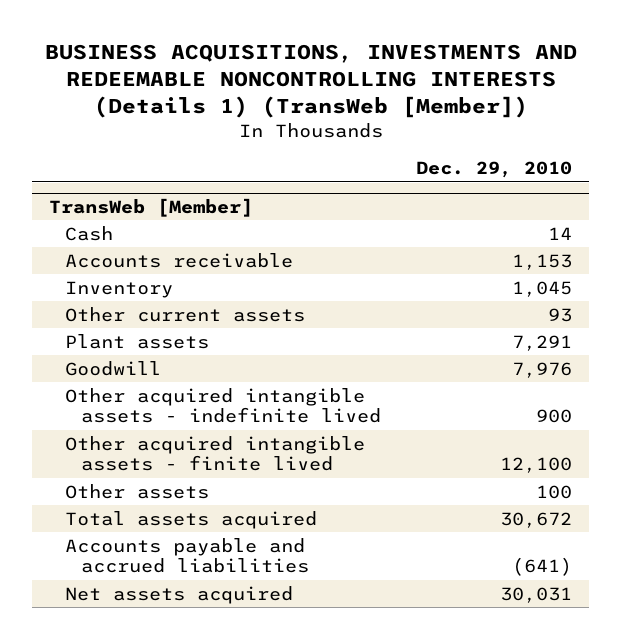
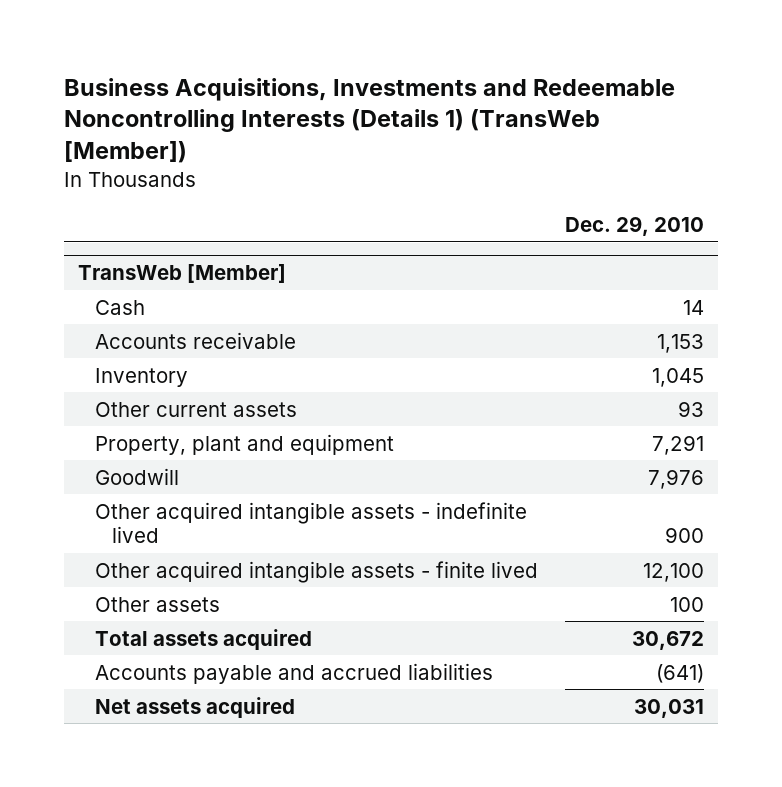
- BUSINESS ACQUISITIONS, INVESTMENTS AND REDEEMABLE NONCONTROLLING INTERESTS (Details 1) (TransWeb [Member])
+ Business Acquisitions, Investments and Redeemable Noncontrolling Interests (Details 1) (TransWeb [Member])
@ TransWeb [Member]
- Plant assets | 7,291
+ Property, plant and equipment | 7,291

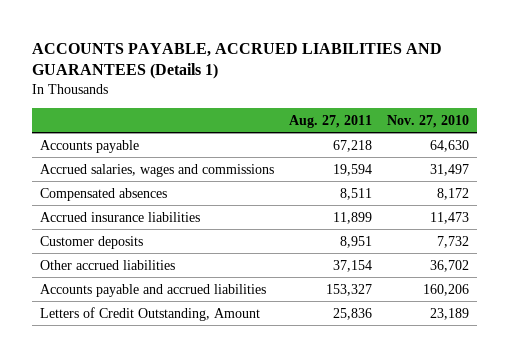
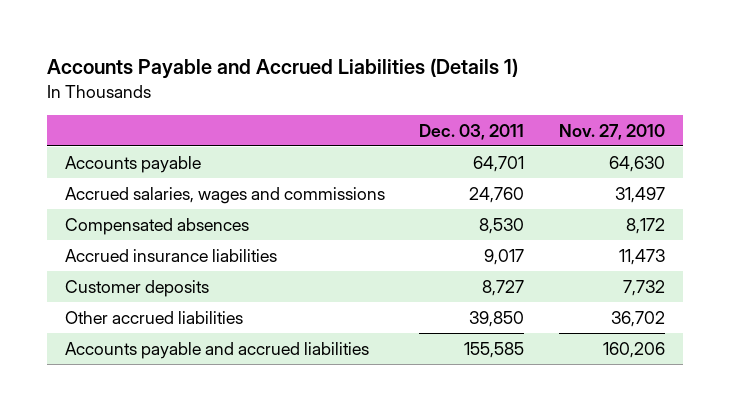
- ACCOUNTS PAYABLE, ACCRUED LIABILITIES AND GUARANTEES (Details 1)
+ Accounts Payable and Accrued Liabilities (Details 1)
- | Aug. 27, 2011 | Nov. 27, 2010
+ | Dec. 03, 2011 | Nov. 27, 2010
- Letters of Credit Outstanding, Amount | 25,836 | 23,189

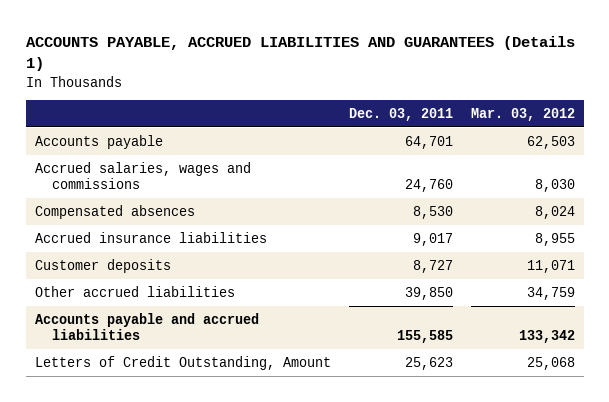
- Accounts Payable and Accrued Liabilities (Details 1)
+ ACCOUNTS PAYABLE, ACCRUED LIABILITIES AND GUARANTEES (Details 1)
- | Dec. 03, 2011 | Nov. 27, 2010
+ | Dec. 03, 2011 | Mar. 03, 2012
+ Letters of Credit Outstanding, Amount | 25,623 | 25,068

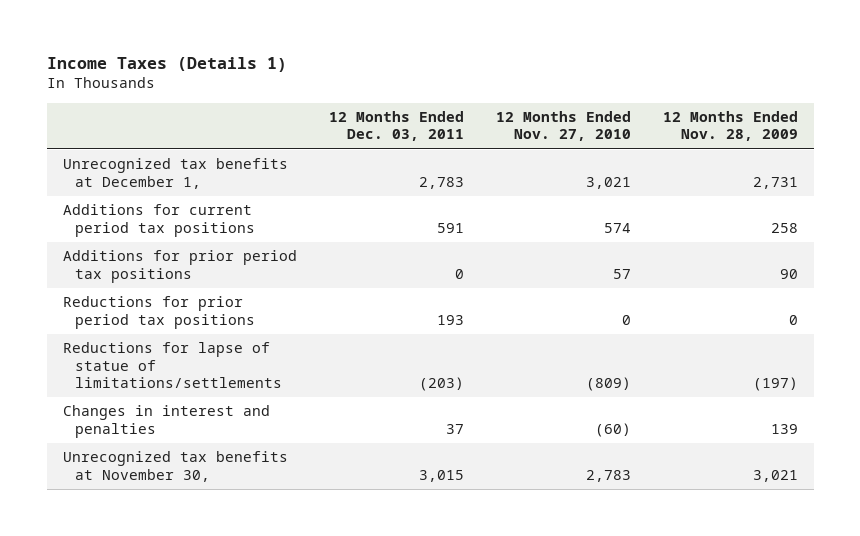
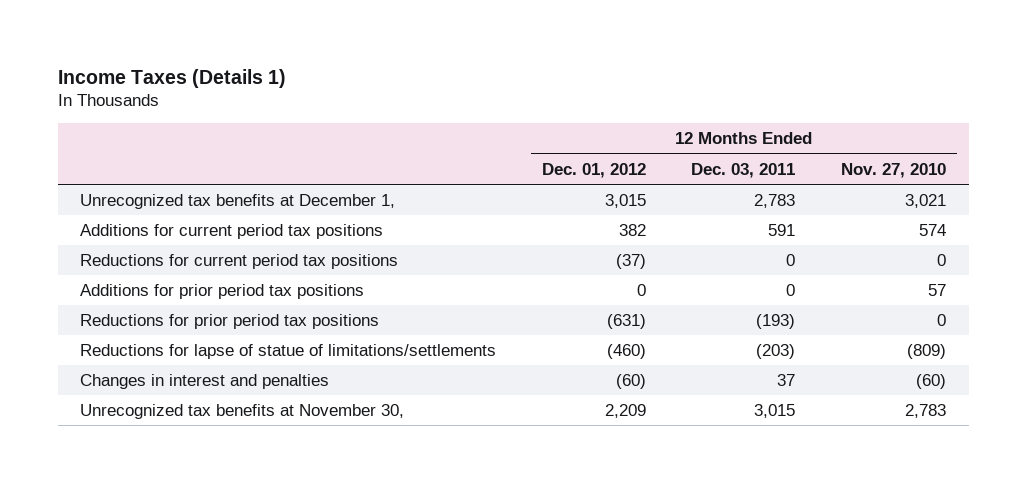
- | 12 Months Ended Dec. 03, 2011 | 12 Months Ended Nov. 27, 2010 | 12 Months Ended Nov. 28, 2009
+ | 12 Months Ended Dec. 01, 2012 | 12 Months Ended Dec. 03, 2011 | 12 Months Ended Nov. 27, 2010
+ Reductions for current period tax positions | (37) | 0 | 0
- Reductions for prior period tax positions | 193 | 0 | 0
+ Reductions for prior period tax positions | (631) | (193) | 0

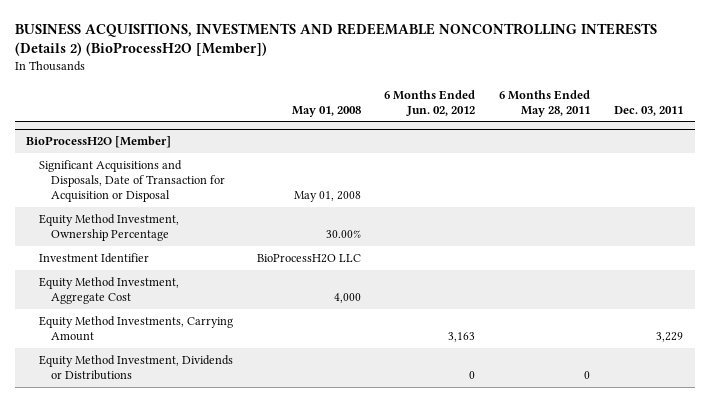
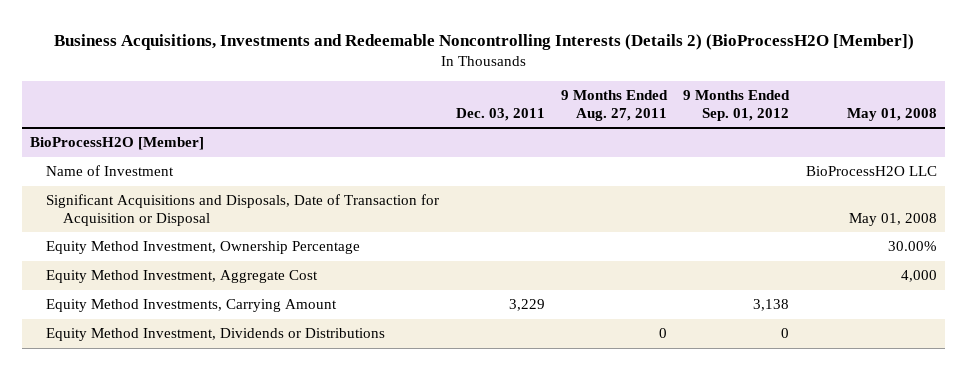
- BUSINESS ACQUISITIONS, INVESTMENTS AND REDEEMABLE NONCONTROLLING INTERESTS (Details 2) (BioProcessH2O [Member])
+ Business Acquisitions, Investments and Redeemable Noncontrolling Interests (Details 2) (BioProcessH2O [Member])
- | May 01, 2008 | 6 Months Ended Jun. 02, 2012 | 6 Months Ended May 28, 2011 | Dec. 03, 2011
+ | Dec. 03, 2011 | 9 Months Ended Aug. 27, 2011 | 9 Months Ended Sep. 01, 2012 | May 01, 2008
@ BioProcessH2O [Member]
+ Name of Investment | | | | BioProcessH2O LLC
- Investment Identifier | BioProcessH2O LLC | | |

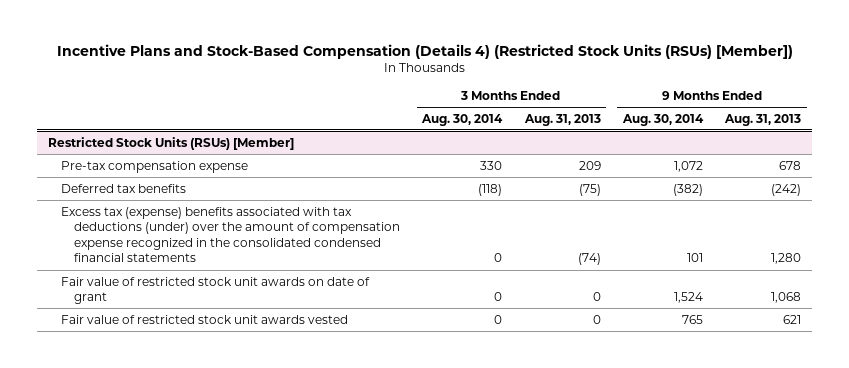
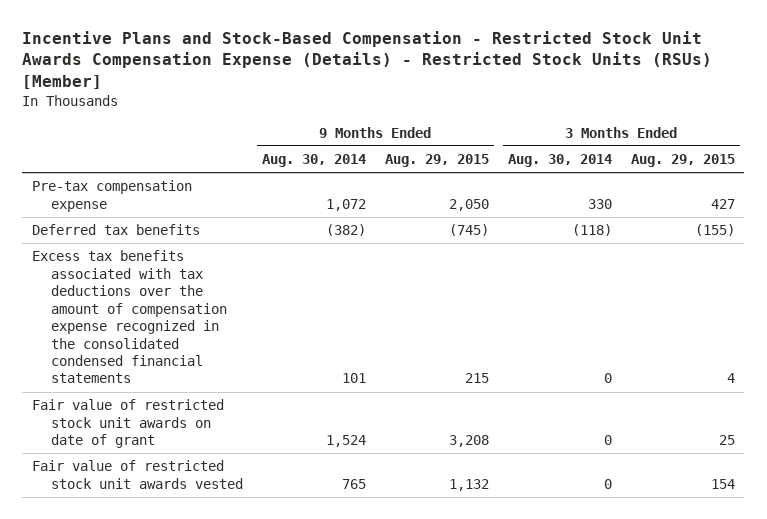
- Incentive Plans and Stock-Based Compensation (Details 4) (Restricted Stock Units (RSUs) [Member])
+ Incentive Plans and Stock-Based Compensation - Restricted Stock Unit Awards Compensation Expense (Details) - Restricted Stock Units (RSUs) [Member]
- | 3 Months Ended Aug. 30, 2014 | 3 Months Ended Aug. 31, 2013 | 9 Months Ended Aug. 30, 2014 | 9 Months Ended Aug. 31, 2013
+ | 9 Months Ended Aug. 30, 2014 | 9 Months Ended Aug. 29, 2015 | 3 Months Ended Aug. 30, 2014 | 3 Months Ended Aug. 29, 2015
- Restricted Stock Units (RSUs) [Member]
- Excess tax (expense) benefits associated with tax deductions (under) over the amount of compensation expense recognized in the consolidated condensed financial statements | 0 | (74) | 101 | 1,280
+ Excess tax benefits associated with tax deductions over the amount of compensation expense recognized in the consolidated condensed financial statements | 101 | 215 | 0 | 4

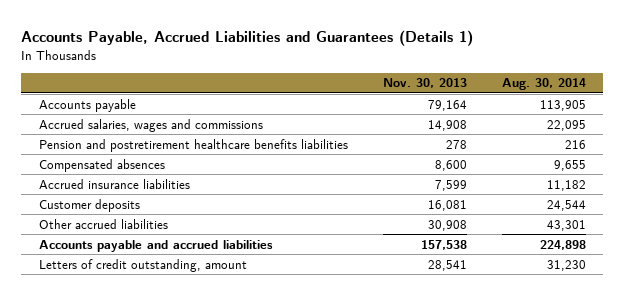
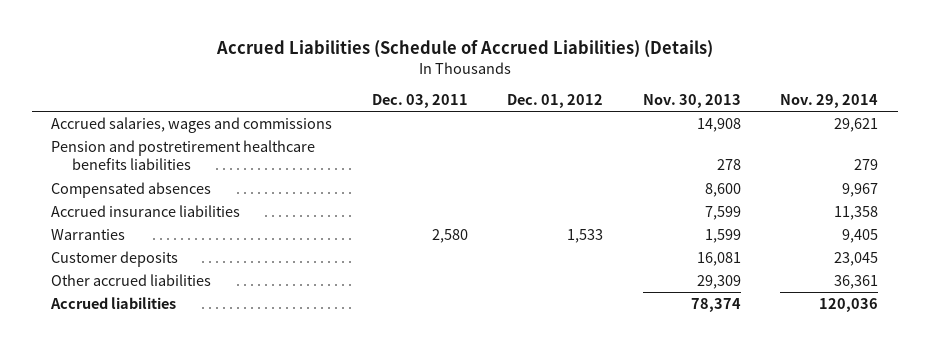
- Accounts Payable, Accrued Liabilities and Guarantees (Details 1)
+ Accrued Liabilities (Schedule of Accrued Liabilities) (Details)
- | Nov. 30, 2013 | Aug. 30, 2014
+ | Dec. 03, 2011 | Dec. 01, 2012 | Nov. 30, 2013 | Nov. 29, 2014
- Accounts payable | 79,164 | 113,905
+ Warranties | 2,580 | 1,533 | 1,599 | 9,405
- Other accrued liabilities | 30,908 | 43,301
- Accounts payable and accrued liabilities | 157,538 | 224,898
- Letters of credit outstanding, amount | 28,541 | 31,230
+ Other accrued liabilities | | | 29,309 | 36,361
+ Accrued liabilities | | | 78,374 | 120,036

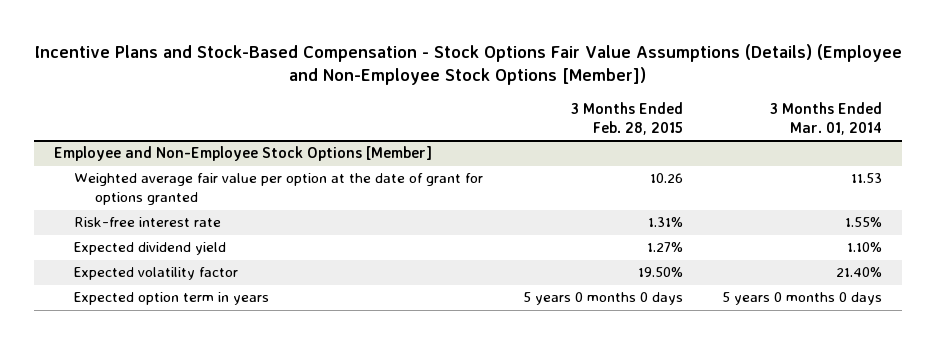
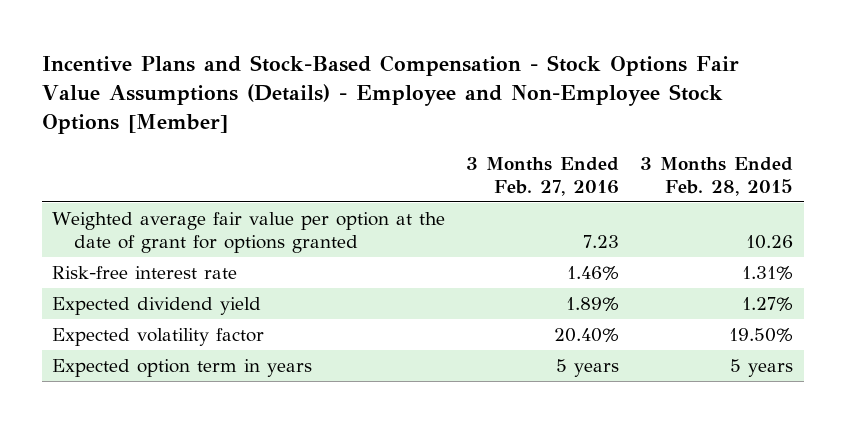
- Incentive Plans and Stock-Based Compensation - Stock Options Fair Value Assumptions (Details) (Employee and Non-Employee Stock Options [Member])
+ Incentive Plans and Stock-Based Compensation - Stock Options Fair Value Assumptions (Details) - Employee and Non-Employee Stock Options [Member]
- | 3 Months Ended Feb. 28, 2015 | 3 Months Ended Mar. 01, 2014
+ | 3 Months Ended Feb. 27, 2016 | 3 Months Ended Feb. 28, 2015
- Employee and Non-Employee Stock Options [Member]
- Expected option term in years | 5 years 0 months 0 days | 5 years 0 months 0 days
+ Expected option term in years | 5 years | 5 years

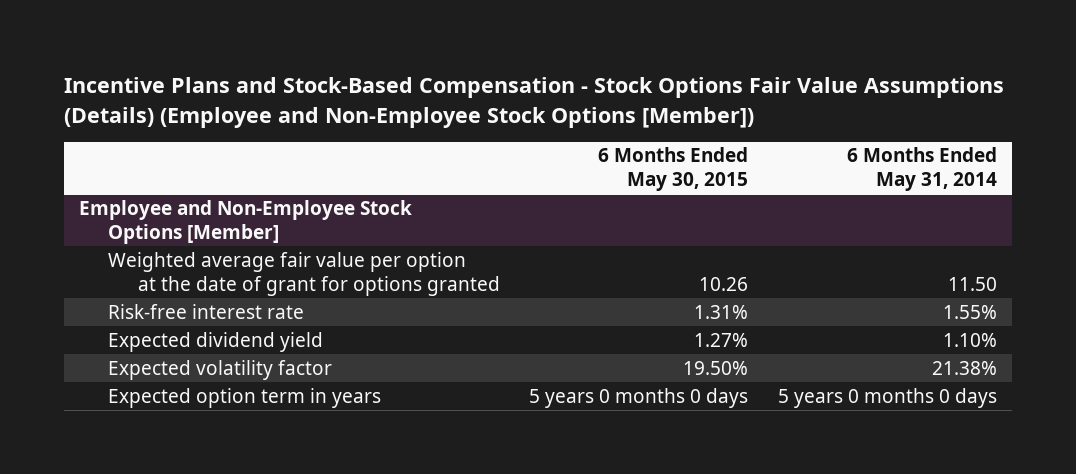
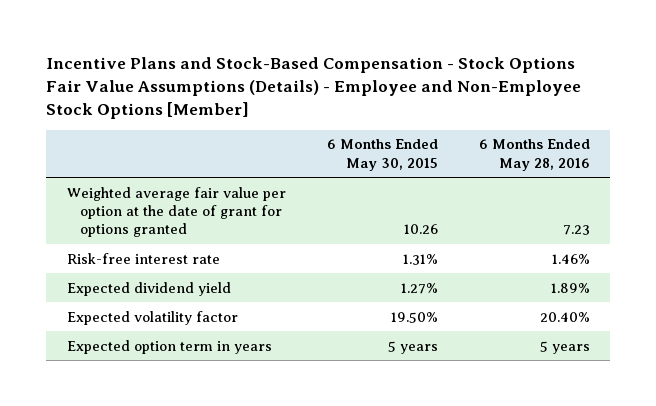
- Incentive Plans and Stock-Based Compensation - Stock Options Fair Value Assumptions (Details) (Employee and Non-Employee Stock Options [Member])
+ Incentive Plans and Stock-Based Compensation - Stock Options Fair Value Assumptions (Details) - Employee and Non-Employee Stock Options [Member]
- | 6 Months Ended May 30, 2015 | 6 Months Ended May 31, 2014
+ | 6 Months Ended May 30, 2015 | 6 Months Ended May 28, 2016
- Employee and Non-Employee Stock Options [Member]
- Expected option term in years | 5 years 0 months 0 days | 5 years 0 months 0 days
+ Expected option term in years | 5 years | 5 years

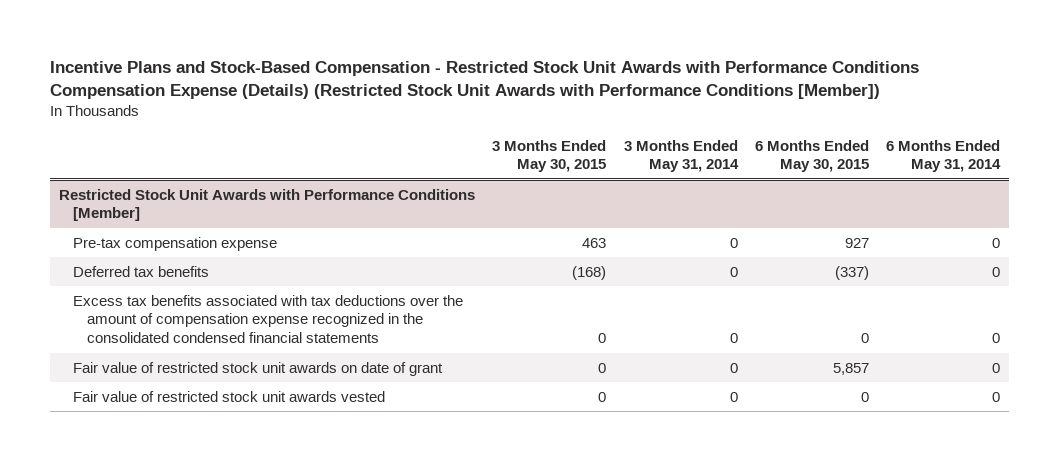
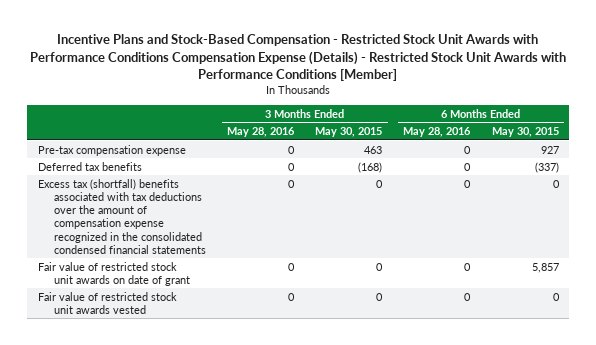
- Incentive Plans and Stock-Based Compensation - Restricted Stock Unit Awards with Performance Conditions Compensation Expense (Details) (Restricted Stock Unit Awards with Performance Conditions [Member])
+ Incentive Plans and Stock-Based Compensation - Restricted Stock Unit Awards with Performance Conditions Compensation Expense (Details) - Restricted Stock Unit Awards with Performance Conditions [Member]
- | 3 Months Ended May 30, 2015 | 3 Months Ended May 31, 2014 | 6 Months Ended May 30, 2015 | 6 Months Ended May 31, 2014
+ | 3 Months Ended May 28, 2016 | 3 Months Ended May 30, 2015 | 6 Months Ended May 28, 2016 | 6 Months Ended May 30, 2015
- Restricted Stock Unit Awards with Performance Conditions [Member]
- Excess tax benefits associated with tax deductions over the amount of compensation expense recognized in the consolidated condensed financial statements | 0 | 0 | 0 | 0
+ Excess tax (shortfall) benefits associated with tax deductions over the amount of compensation expense recognized in the consolidated condensed financial statements | 0 | 0 | 0 | 0

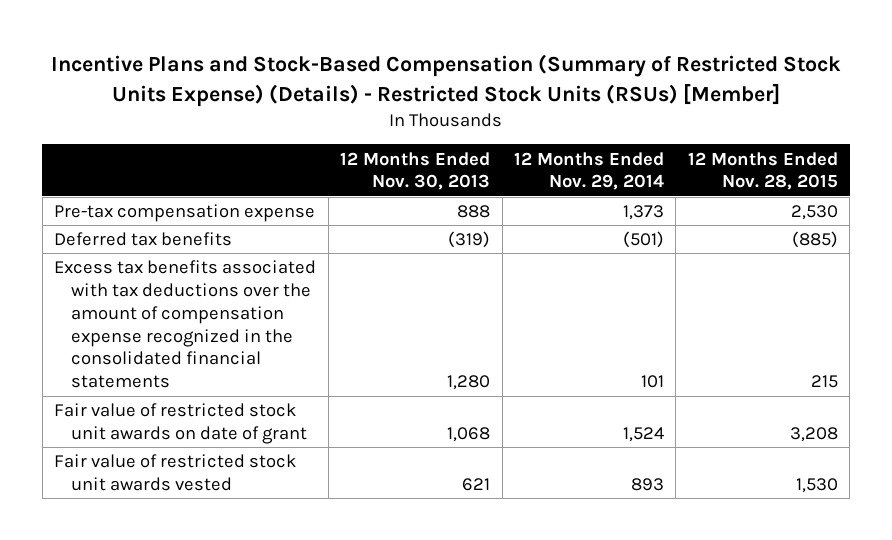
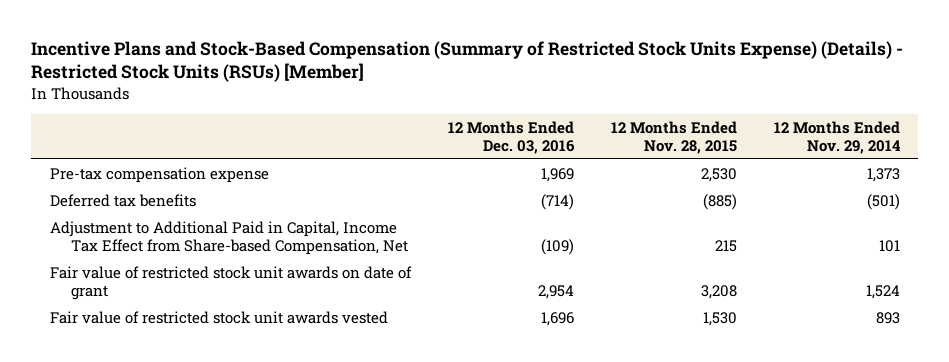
- | 12 Months Ended Nov. 30, 2013 | 12 Months Ended Nov. 29, 2014 | 12 Months Ended Nov. 28, 2015
+ | 12 Months Ended Dec. 03, 2016 | 12 Months Ended Nov. 28, 2015 | 12 Months Ended Nov. 29, 2014
- Excess tax benefits associated with tax deductions over the amount of compensation expense recognized in the consolidated financial statements | 1,280 | 101 | 215
+ Adjustment to Additional Paid in Capital, Income Tax Effect from Share-based Compensation, Net | (109) | 215 | 101

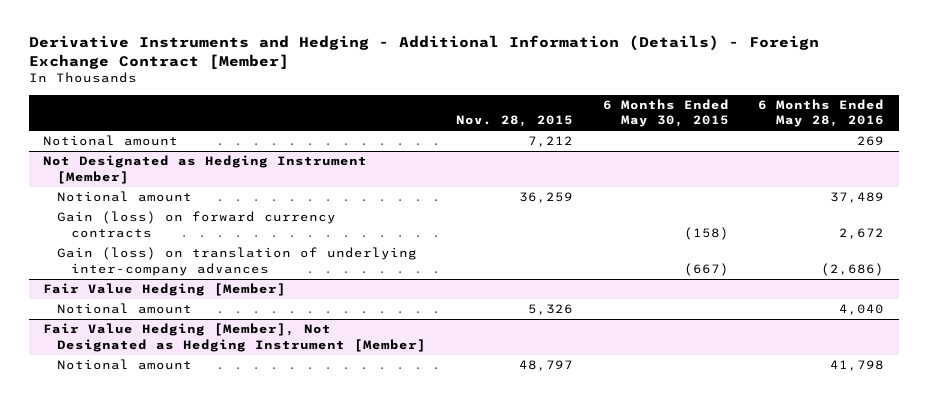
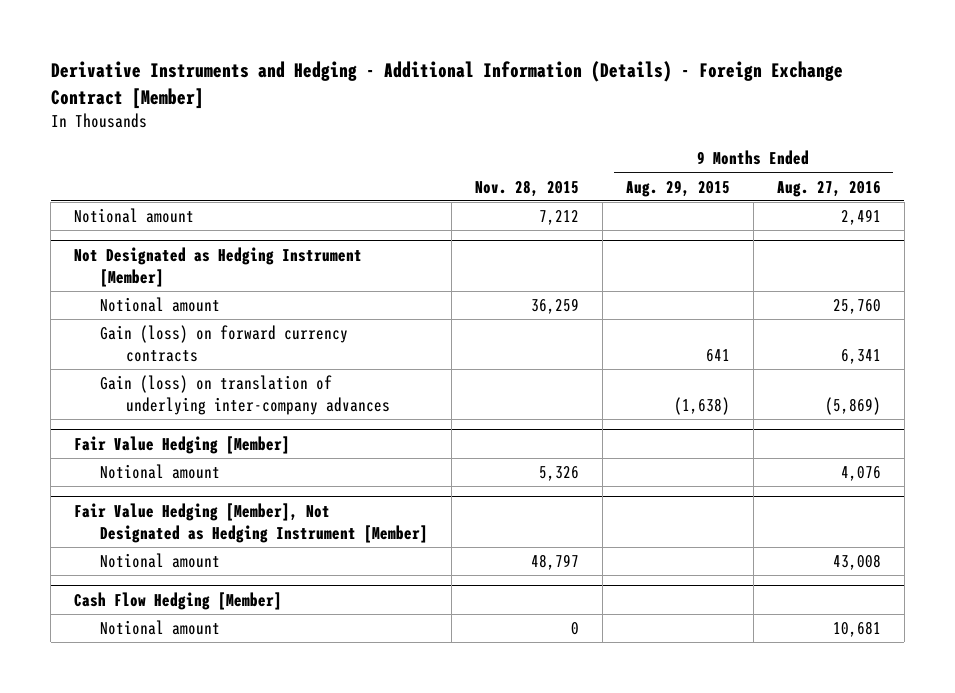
- | Nov. 28, 2015 | 6 Months Ended May 30, 2015 | 6 Months Ended May 28, 2016
+ | Nov. 28, 2015 | 9 Months Ended Aug. 29, 2015 | 9 Months Ended Aug. 27, 2016
+ Cash Flow Hedging [Member]
+ Notional amount | 0 | | 10,681

